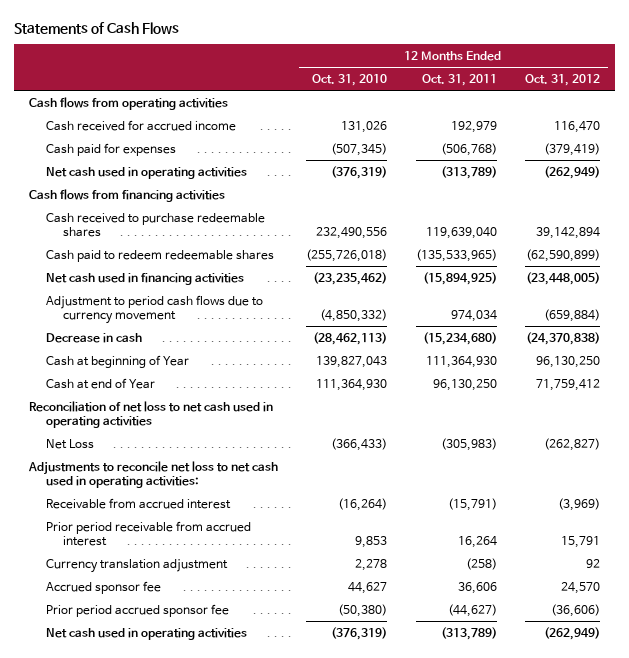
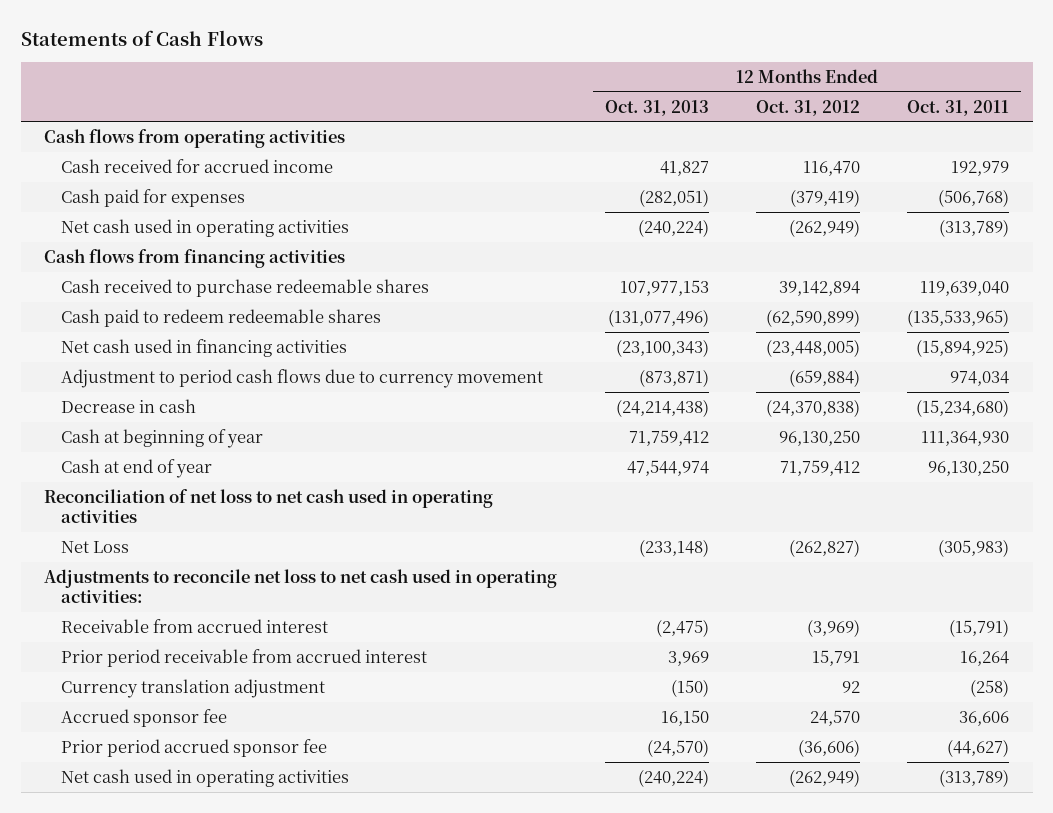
- | 12 Months Ended Oct. 31, 2010 | 12 Months Ended Oct. 31, 2011 | 12 Months Ended Oct. 31, 2012
+ | 12 Months Ended Oct. 31, 2013 | 12 Months Ended Oct. 31, 2012 | 12 Months Ended Oct. 31, 2011
- Cash at beginning of Year | 139,827,043 | 111,364,930 | 96,130,250
- Cash at end of Year | 111,364,930 | 96,130,250 | 71,759,412
+ Cash at beginning of year | 71,759,412 | 96,130,250 | 111,364,930
+ Cash at end of year | 47,544,974 | 71,759,412 | 96,130,250

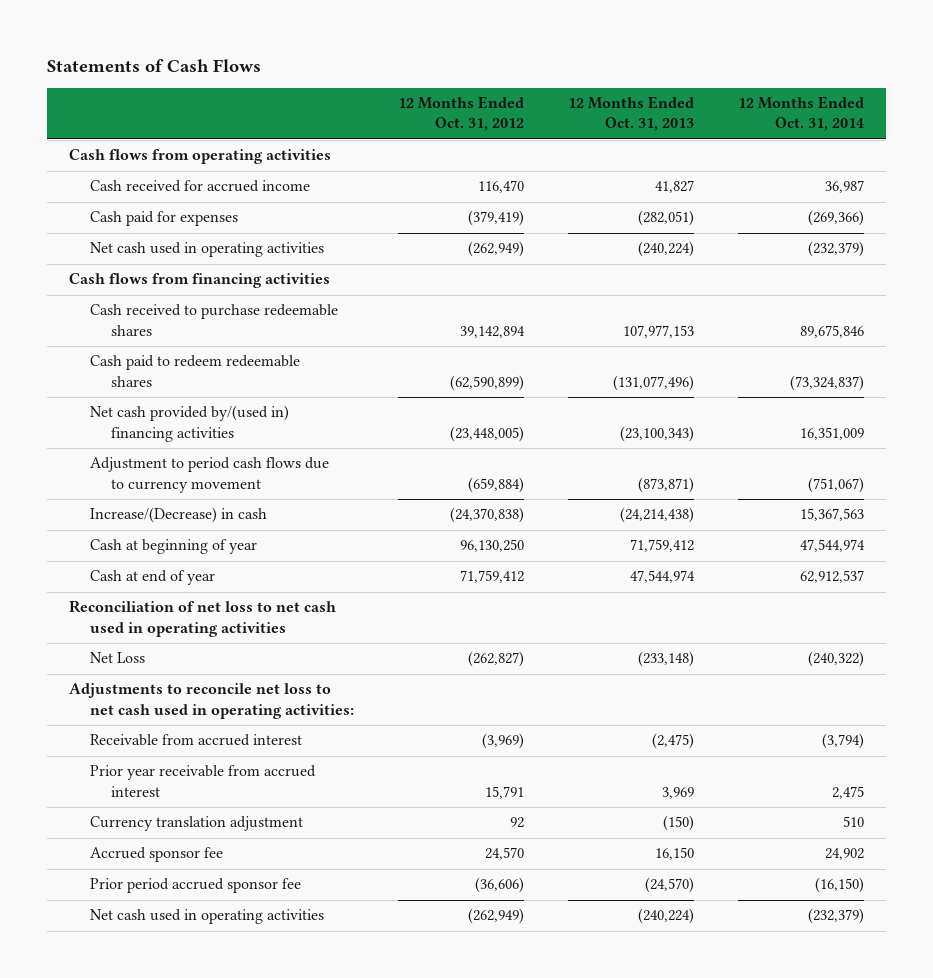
- | 12 Months Ended Oct. 31, 2013 | 12 Months Ended Oct. 31, 2012 | 12 Months Ended Oct. 31, 2011
+ | 12 Months Ended Oct. 31, 2012 | 12 Months Ended Oct. 31, 2013 | 12 Months Ended Oct. 31, 2014
- Net cash used in financing activities | (23,100,343) | (23,448,005) | (15,894,925)
+ Net cash provided by/(used in) financing activities | (23,448,005) | (23,100,343) | 16,351,009
- Decrease in cash | (24,214,438) | (24,370,838) | (15,234,680)
+ Increase/(Decrease) in cash | (24,370,838) | (24,214,438) | 15,367,563
- Prior period receivable from accrued interest | 3,969 | 15,791 | 16,264
+ Prior year receivable from accrued interest | 15,791 | 3,969 | 2,475

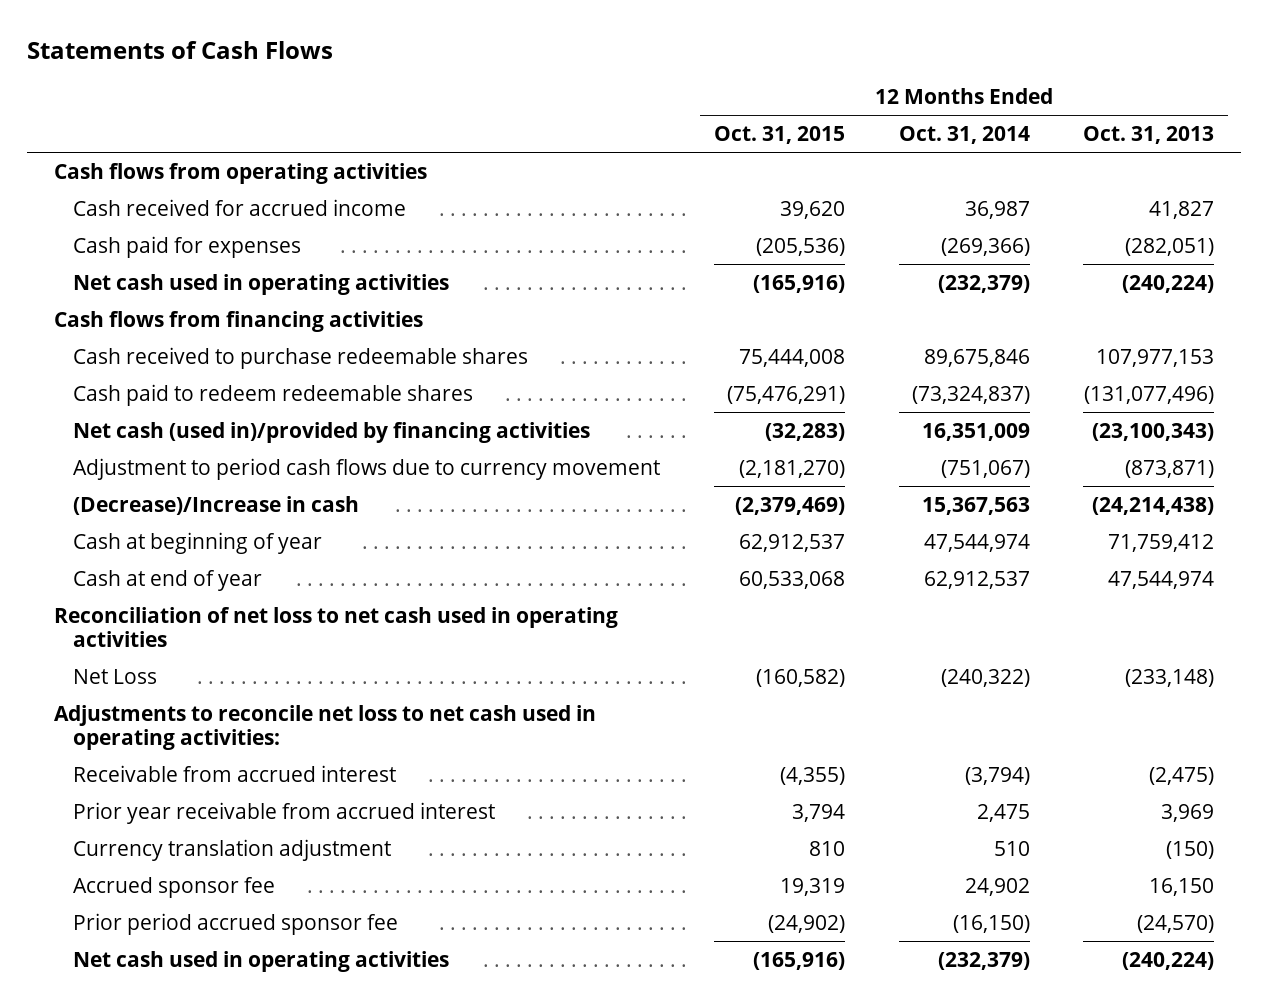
- | 12 Months Ended Oct. 31, 2012 | 12 Months Ended Oct. 31, 2013 | 12 Months Ended Oct. 31, 2014
+ | 12 Months Ended Oct. 31, 2015 | 12 Months Ended Oct. 31, 2014 | 12 Months Ended Oct. 31, 2013
- Net cash provided by/(used in) financing activities | (23,448,005) | (23,100,343) | 16,351,009
+ Net cash (used in)/provided by financing activities | (32,283) | 16,351,009 | (23,100,343)
- Increase/(Decrease) in cash | (24,370,838) | (24,214,438) | 15,367,563
+ (Decrease)/Increase in cash | (2,379,469) | 15,367,563 | (24,214,438)

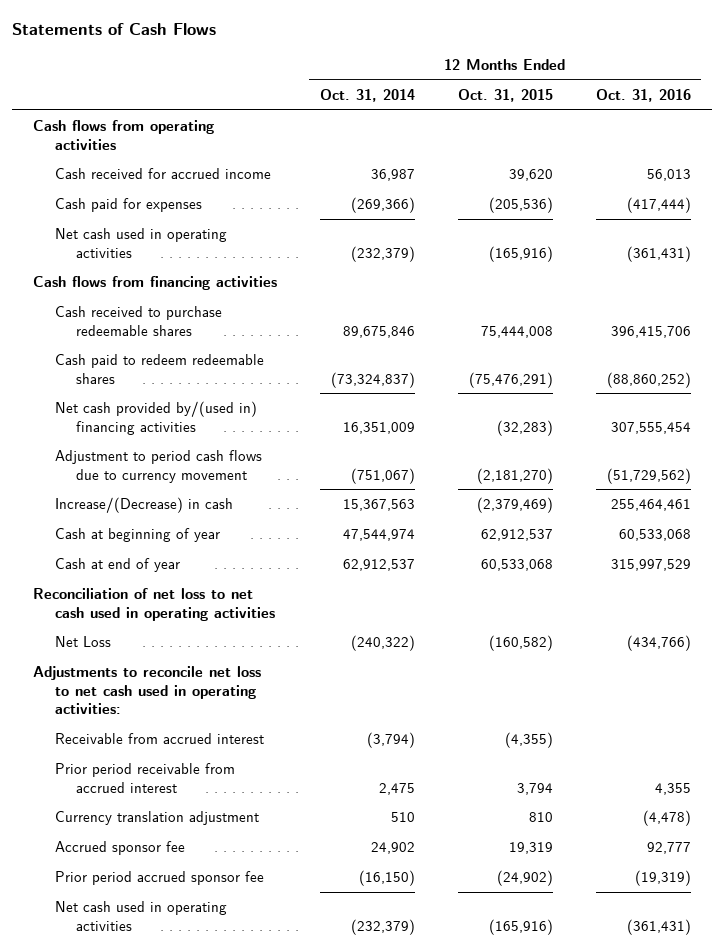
- | 12 Months Ended Oct. 31, 2015 | 12 Months Ended Oct. 31, 2014 | 12 Months Ended Oct. 31, 2013
+ | 12 Months Ended Oct. 31, 2014 | 12 Months Ended Oct. 31, 2015 | 12 Months Ended Oct. 31, 2016
- Net cash (used in)/provided by financing activities | (32,283) | 16,351,009 | (23,100,343)
+ Net cash provided by/(used in) financing activities | 16,351,009 | (32,283) | 307,555,454
- (Decrease)/Increase in cash | (2,379,469) | 15,367,563 | (24,214,438)
+ Increase/(Decrease) in cash | 15,367,563 | (2,379,469) | 255,464,461
- Prior year receivable from accrued interest | 3,794 | 2,475 | 3,969
+ Prior period receivable from accrued interest | 2,475 | 3,794 | 4,355

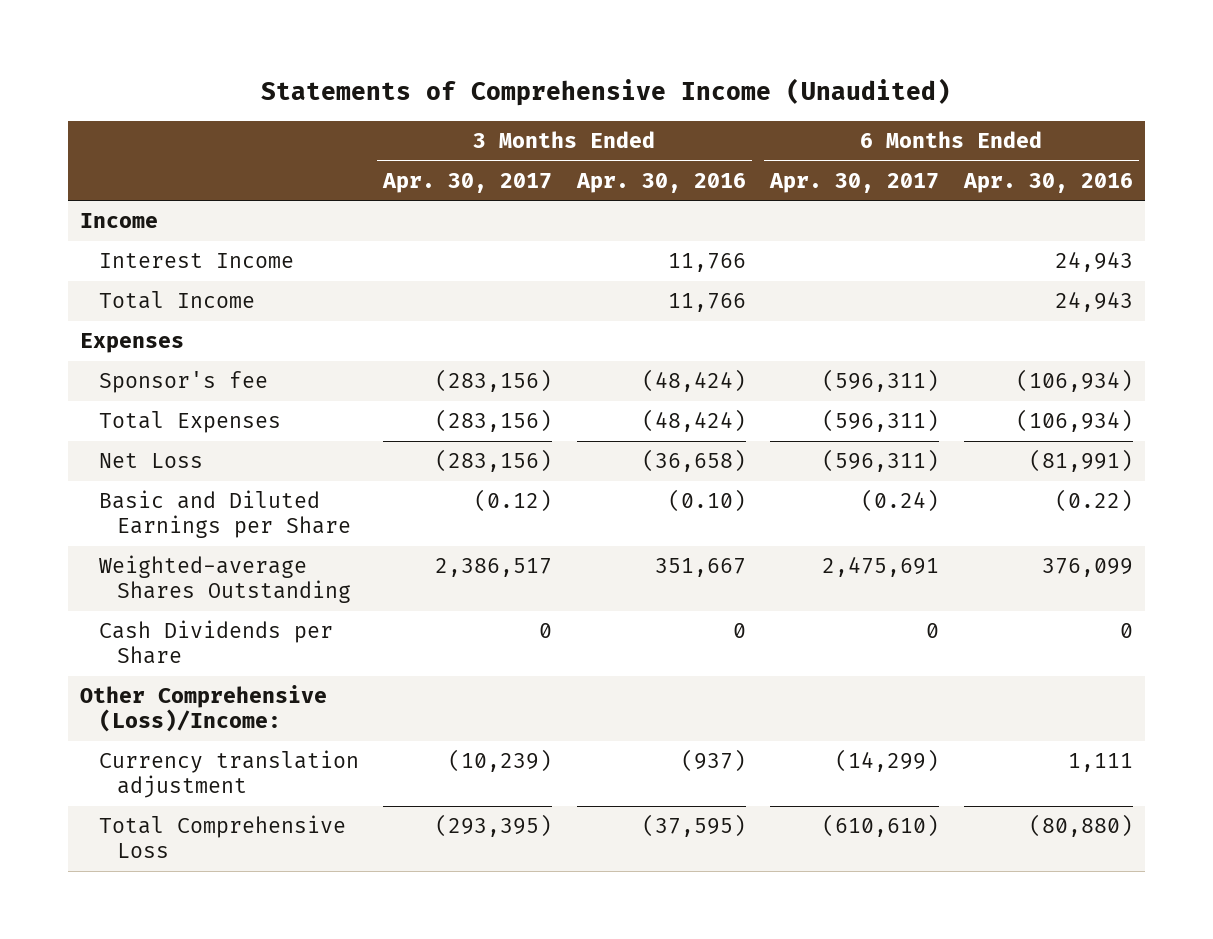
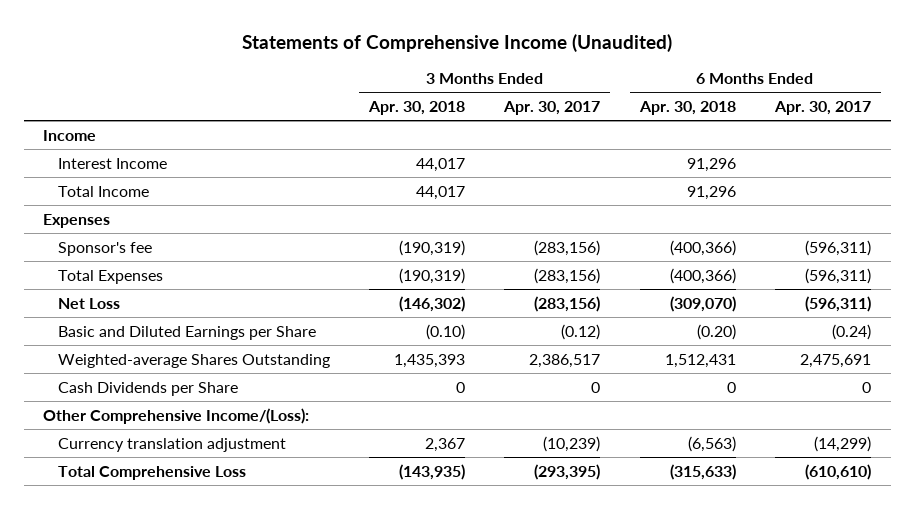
- | 3 Months Ended Apr. 30, 2017 | 3 Months Ended Apr. 30, 2016 | 6 Months Ended Apr. 30, 2017 | 6 Months Ended Apr. 30, 2016
+ | 3 Months Ended Apr. 30, 2018 | 3 Months Ended Apr. 30, 2017 | 6 Months Ended Apr. 30, 2018 | 6 Months Ended Apr. 30, 2017
- Other Comprehensive (Loss)/Income:
+ Other Comprehensive Income/(Loss):

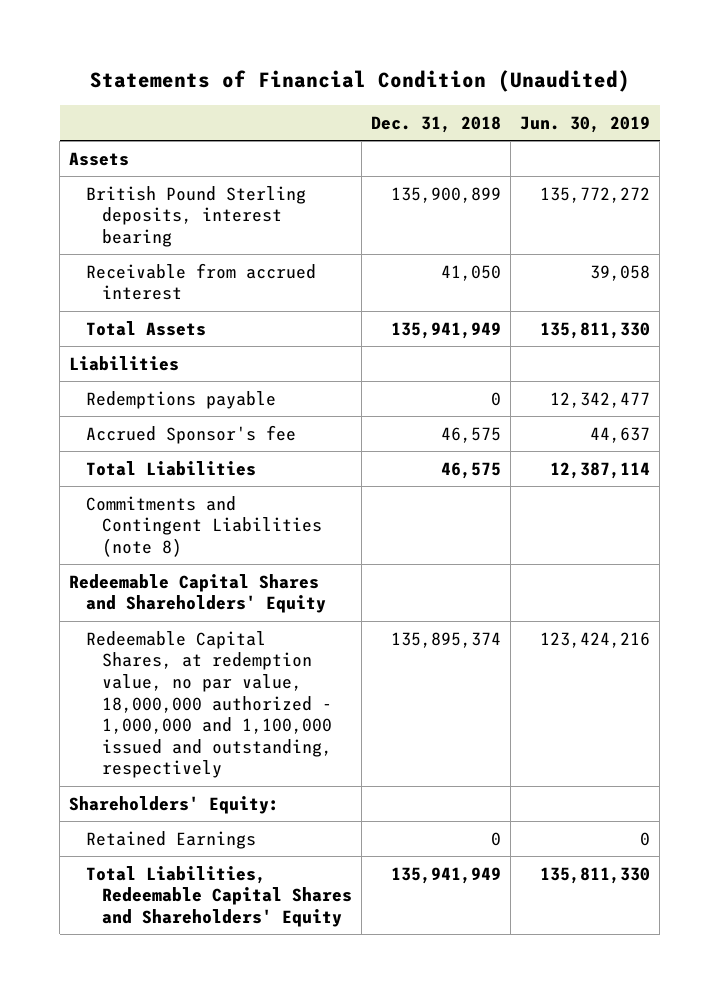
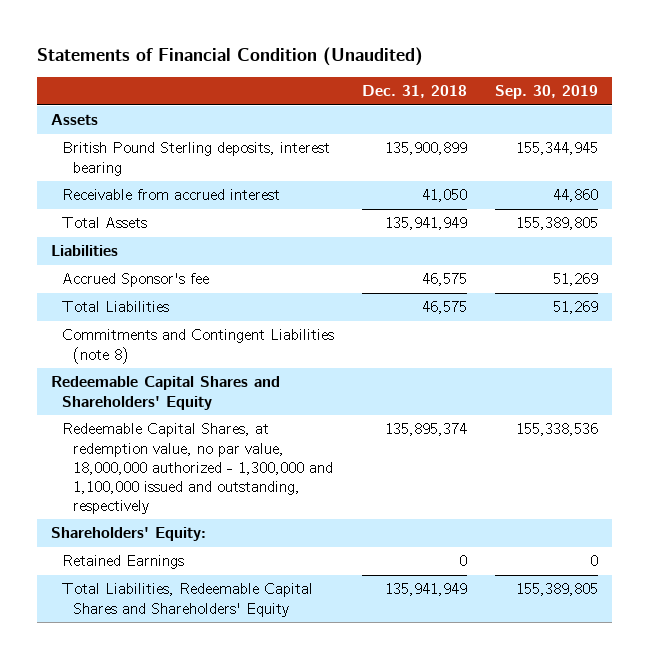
- | Dec. 31, 2018 | Jun. 30, 2019
+ | Dec. 31, 2018 | Sep. 30, 2019
- Redemptions payable | 0 | 12,342,477
- Redeemable Capital Shares, at redemption value, no par value, 18,000,000 authorized - 1,000,000 and 1,100,000 issued and outstanding, respectively | 135,895,374 | 123,424,216
+ Redeemable Capital Shares, at redemption value, no par value, 18,000,000 authorized - 1,300,000 and 1,100,000 issued and outstanding, respectively | 135,895,374 | 155,338,536

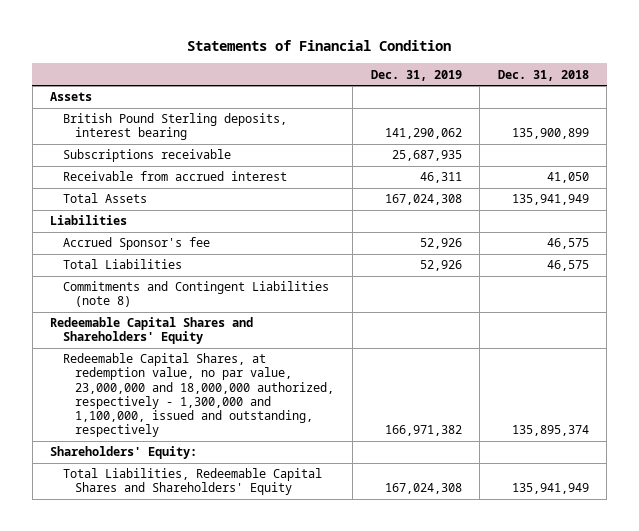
- Statements of Financial Condition (Unaudited)
+ Statements of Financial Condition
- | Dec. 31, 2018 | Sep. 30, 2019
+ | Dec. 31, 2019 | Dec. 31, 2018
+ Subscriptions receivable | 25,687,935 |
- Redeemable Capital Shares, at redemption value, no par value, 18,000,000 authorized - 1,300,000 and 1,100,000 issued and outstanding, respectively | 135,895,374 | 155,338,536
+ Redeemable Capital Shares, at redemption value, no par value, 23,000,000 and 18,000,000 authorized, respectively - 1,300,000 and 1,100,000, issued and outstanding, respectively | 166,971,382 | 135,895,374
- Retained Earnings | 0 | 0

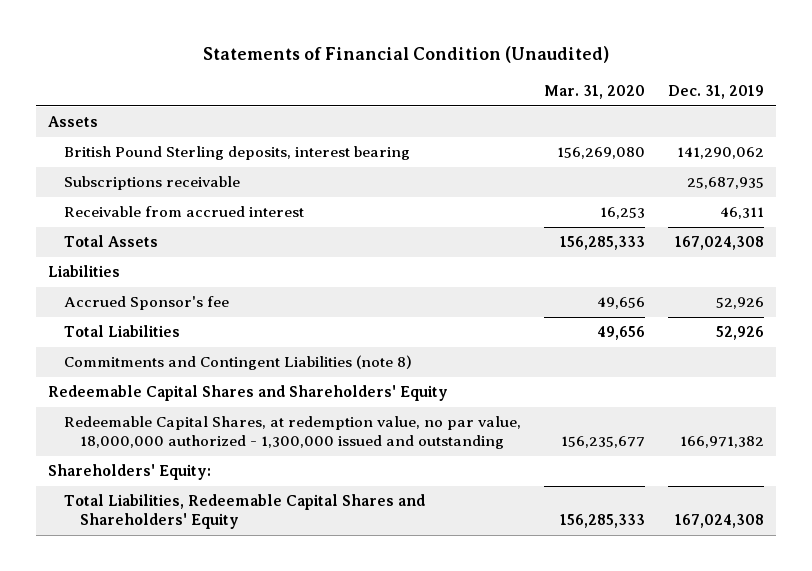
- Statements of Financial Condition
+ Statements of Financial Condition (Unaudited)
- | Dec. 31, 2019 | Dec. 31, 2018
+ | Mar. 31, 2020 | Dec. 31, 2019
- Redeemable Capital Shares, at redemption value, no par value, 23,000,000 and 18,000,000 authorized, respectively - 1,300,000 and 1,100,000, issued and outstanding, respectively | 166,971,382 | 135,895,374
+ Redeemable Capital Shares, at redemption value, no par value, 18,000,000 authorized - 1,300,000 issued and outstanding | 156,235,677 | 166,971,382

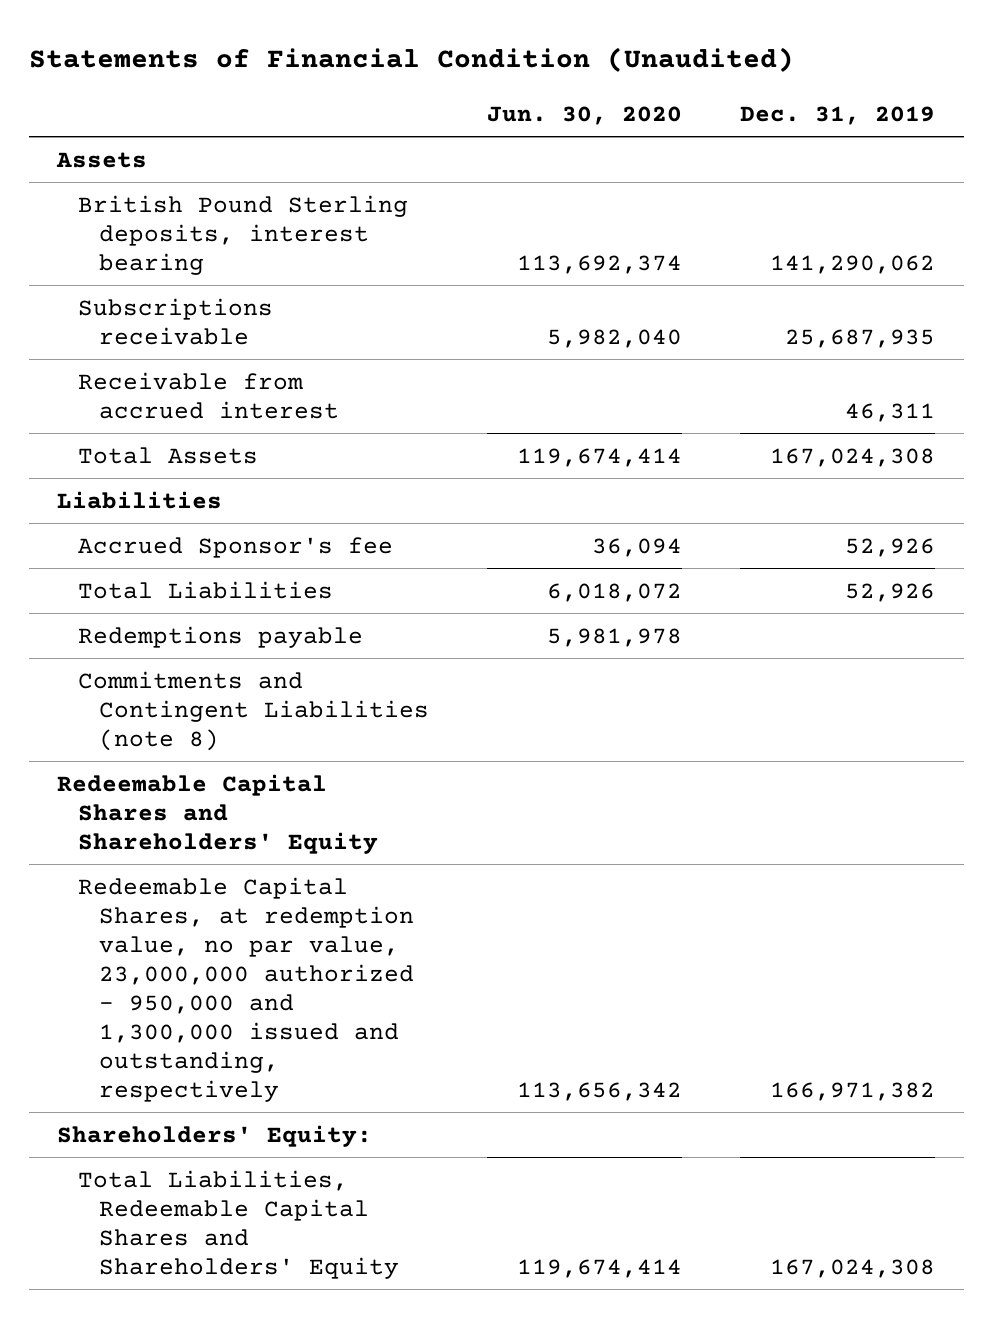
- | Mar. 31, 2020 | Dec. 31, 2019
+ | Jun. 30, 2020 | Dec. 31, 2019
+ Redemptions payable | 5,981,978 |
- Redeemable Capital Shares, at redemption value, no par value, 18,000,000 authorized - 1,300,000 issued and outstanding | 156,235,677 | 166,971,382
+ Redeemable Capital Shares, at redemption value, no par value, 23,000,000 authorized - 950,000 and 1,300,000 issued and outstanding, respectively | 113,656,342 | 166,971,382

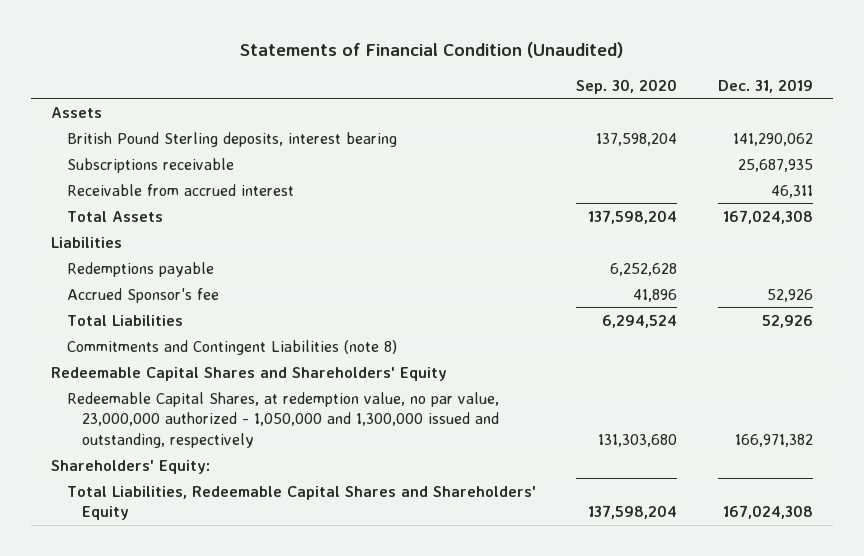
- | Jun. 30, 2020 | Dec. 31, 2019
+ | Sep. 30, 2020 | Dec. 31, 2019
moved up: Redemptions payable | 6,252,628 |
- Redeemable Capital Shares, at redemption value, no par value, 23,000,000 authorized - 950,000 and 1,300,000 issued and outstanding, respectively | 113,656,342 | 166,971,382
+ Redeemable Capital Shares, at redemption value, no par value, 23,000,000 authorized - 1,050,000 and 1,300,000 issued and outstanding, respectively | 131,303,680 | 166,971,382

